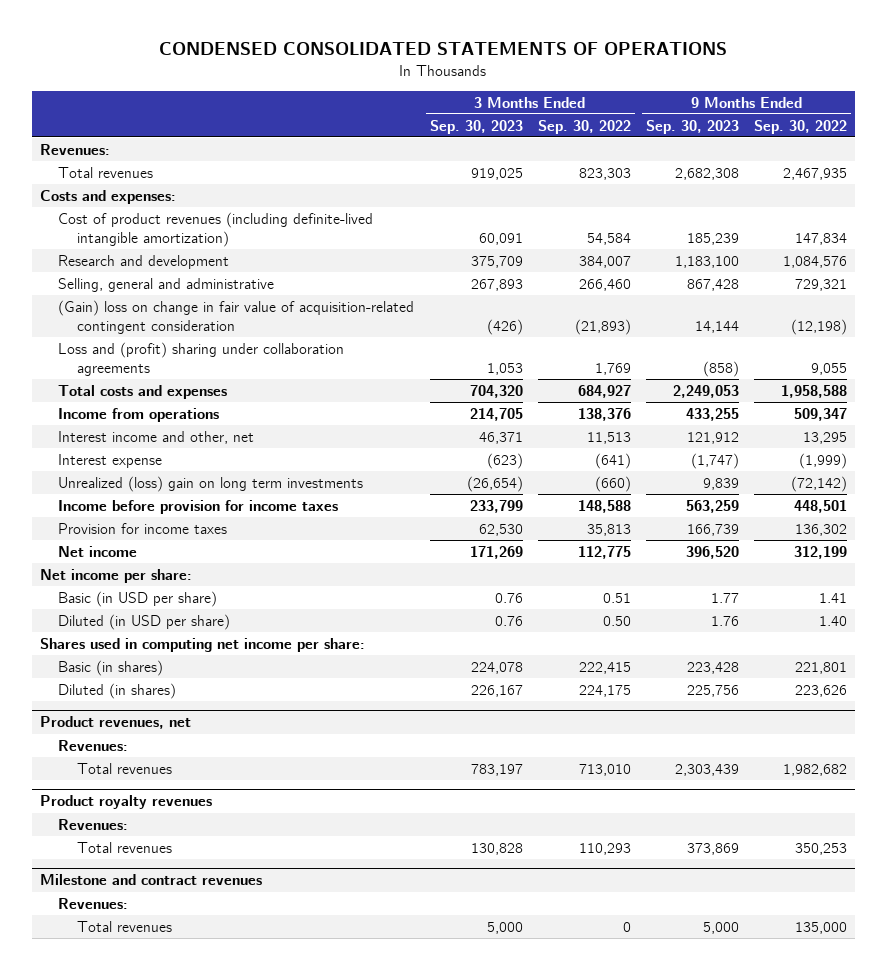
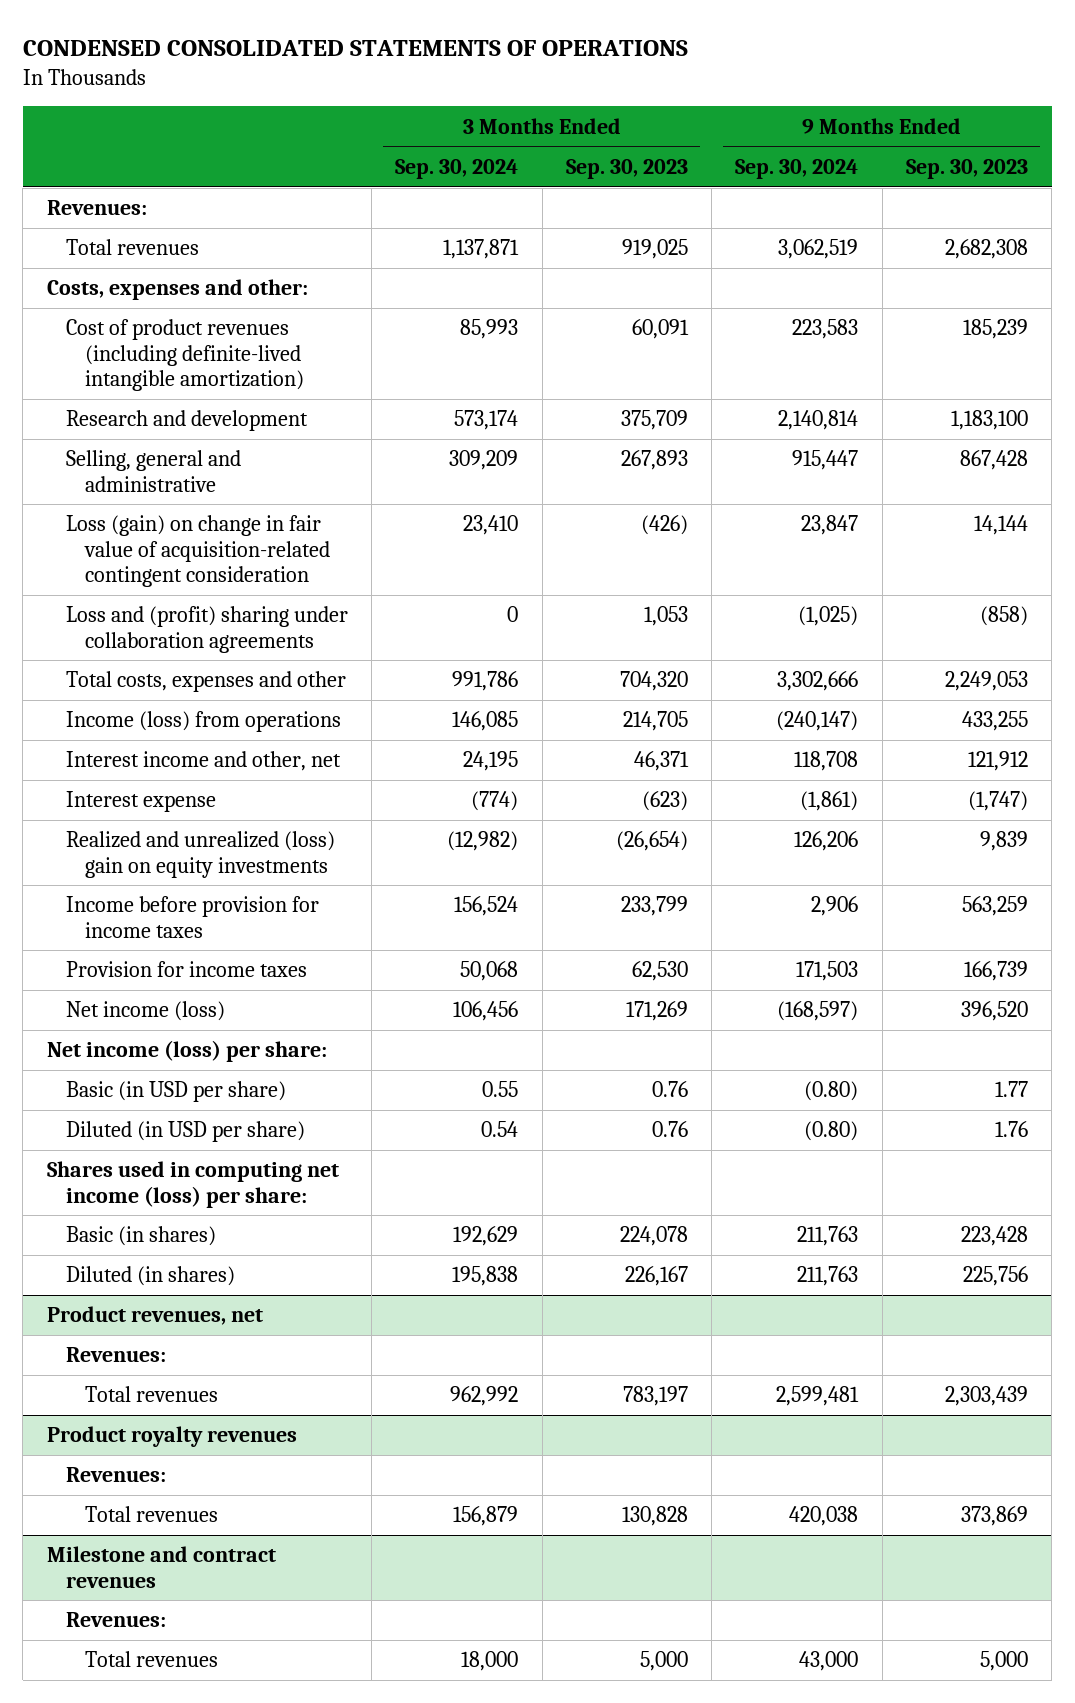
- | 3 Months Ended Sep. 30, 2023 | 3 Months Ended Sep. 30, 2022 | 9 Months Ended Sep. 30, 2023 | 9 Months Ended Sep. 30, 2022
+ | 3 Months Ended Sep. 30, 2024 | 3 Months Ended Sep. 30, 2023 | 9 Months Ended Sep. 30, 2024 | 9 Months Ended Sep. 30, 2023
- Costs and expenses:
+ Costs, expenses and other:
- (Gain) loss on change in fair value of acquisition-related contingent consideration | (426) | (21,893) | 14,144 | (12,198)
+ Loss (gain) on change in fair value of acquisition-related contingent consideration | 23,410 | (426) | 23,847 | 14,144
- Total costs and expenses | 704,320 | 684,927 | 2,249,053 | 1,958,588
- Income from operations | 214,705 | 138,376 | 433,255 | 509,347
+ Total costs, expenses and other | 991,786 | 704,320 | 3,302,666 | 2,249,053
+ Income (loss) from operations | 146,085 | 214,705 | (240,147) | 433,255
- Unrealized (loss) gain on long term investments | (26,654) | (660) | 9,839 | (72,142)
+ Realized and unrealized (loss) gain on equity investments | (12,982) | (26,654) | 126,206 | 9,839
- Net income | 171,269 | 112,775 | 396,520 | 312,199
- Net income per share:
+ Net income (loss) | 106,456 | 171,269 | (168,597) | 396,520
+ Net income (loss) per share:
- Shares used in computing net income per share:
+ Shares used in computing net income (loss) per share:

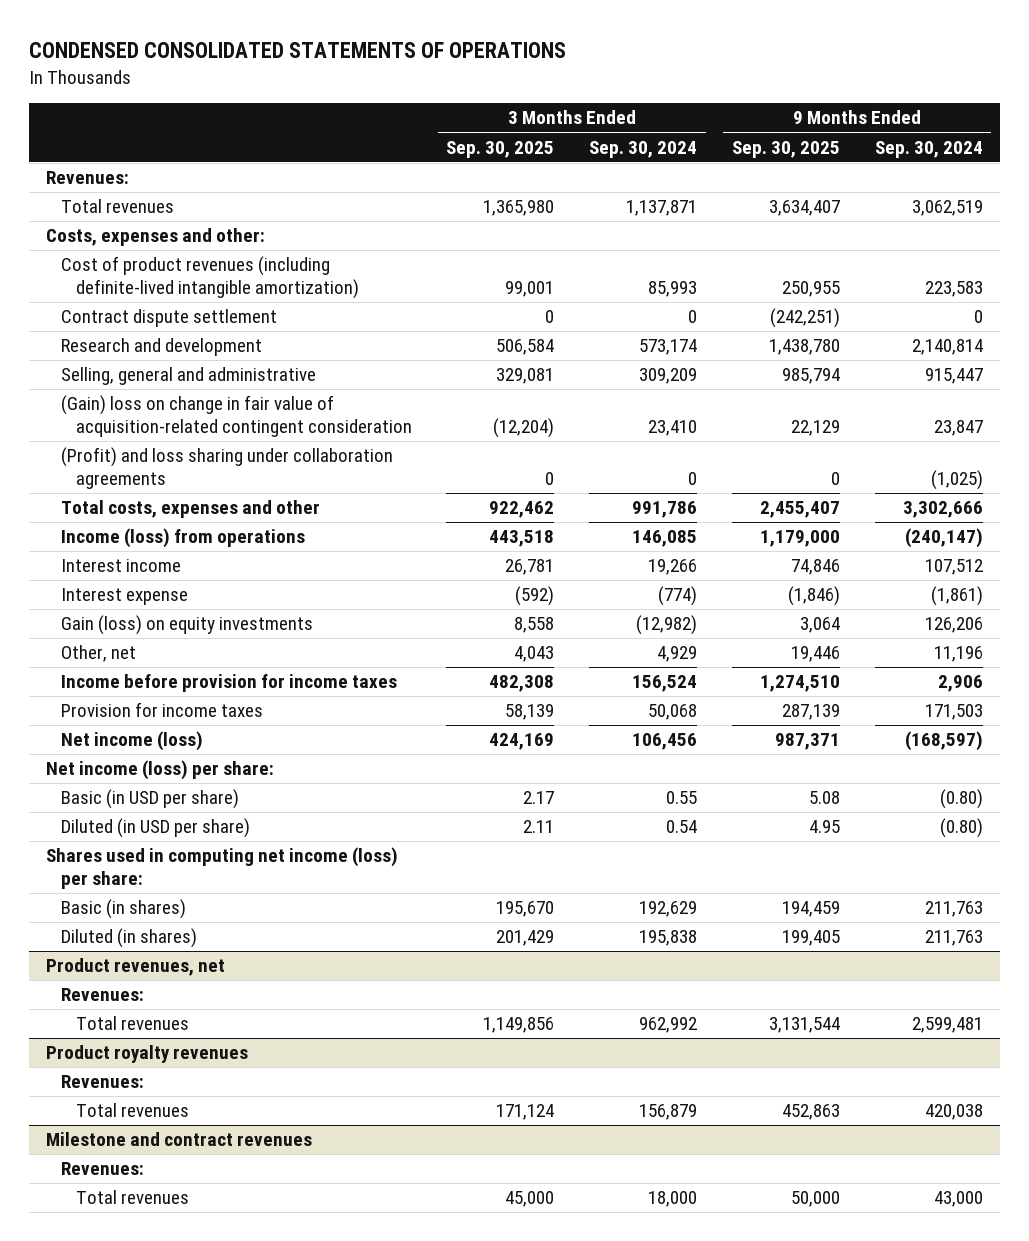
- | 3 Months Ended Sep. 30, 2024 | 3 Months Ended Sep. 30, 2023 | 9 Months Ended Sep. 30, 2024 | 9 Months Ended Sep. 30, 2023
+ | 3 Months Ended Sep. 30, 2025 | 3 Months Ended Sep. 30, 2024 | 9 Months Ended Sep. 30, 2025 | 9 Months Ended Sep. 30, 2024
+ Contract dispute settlement | 0 | 0 | (242,251) | 0
- Loss (gain) on change in fair value of acquisition-related contingent consideration | 23,410 | (426) | 23,847 | 14,144
- Loss and (profit) sharing under collaboration agreements | 0 | 1,053 | (1,025) | (858)
+ (Gain) loss on change in fair value of acquisition-related contingent consideration | (12,204) | 23,410 | 22,129 | 23,847
+ (Profit) and loss sharing under collaboration agreements | 0 | 0 | 0 | (1,025)
- Interest income and other, net | 24,195 | 46,371 | 118,708 | 121,912
+ Interest income | 26,781 | 19,266 | 74,846 | 107,512
- Realized and unrealized (loss) gain on equity investments | (12,982) | (26,654) | 126,206 | 9,839
+ Gain (loss) on equity investments | 8,558 | (12,982) | 3,064 | 126,206
+ Other, net | 4,043 | 4,929 | 19,446 | 11,196

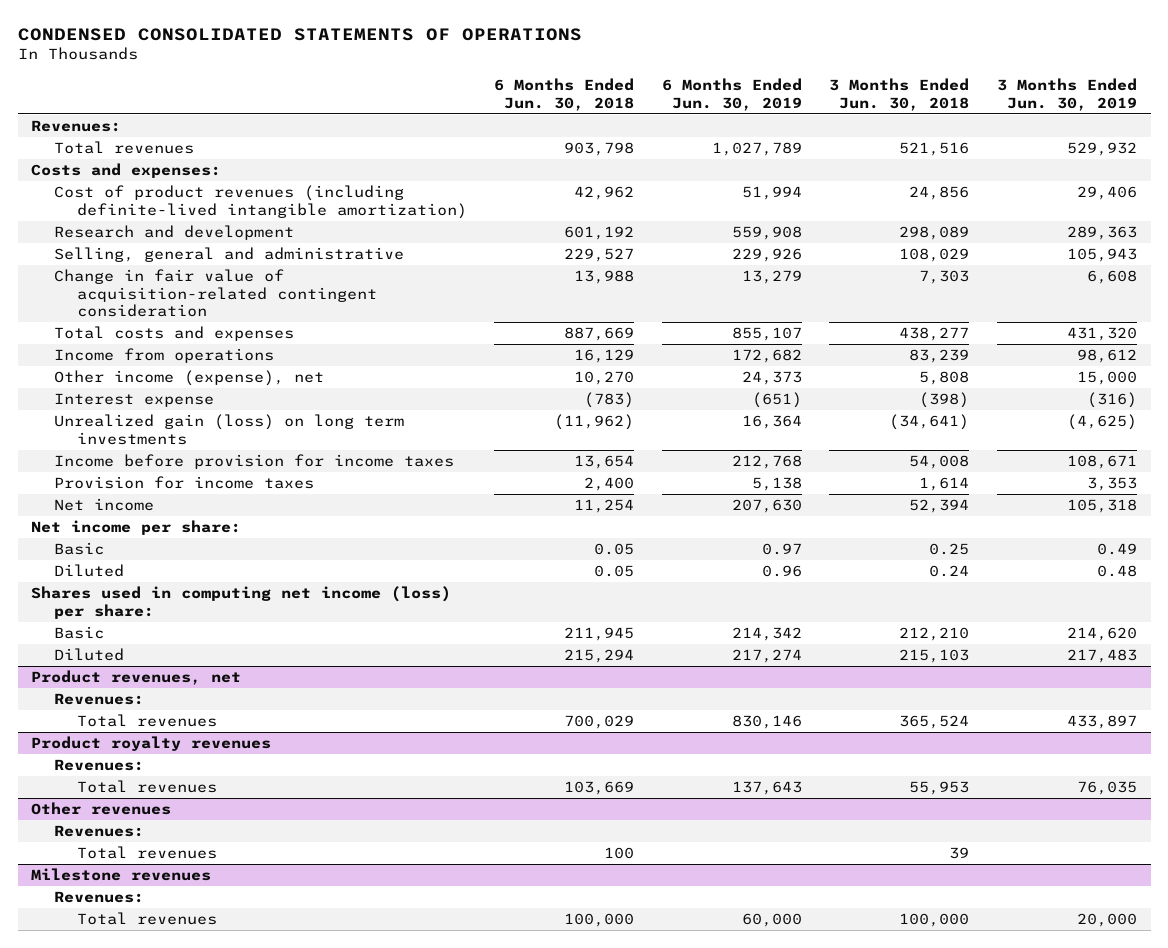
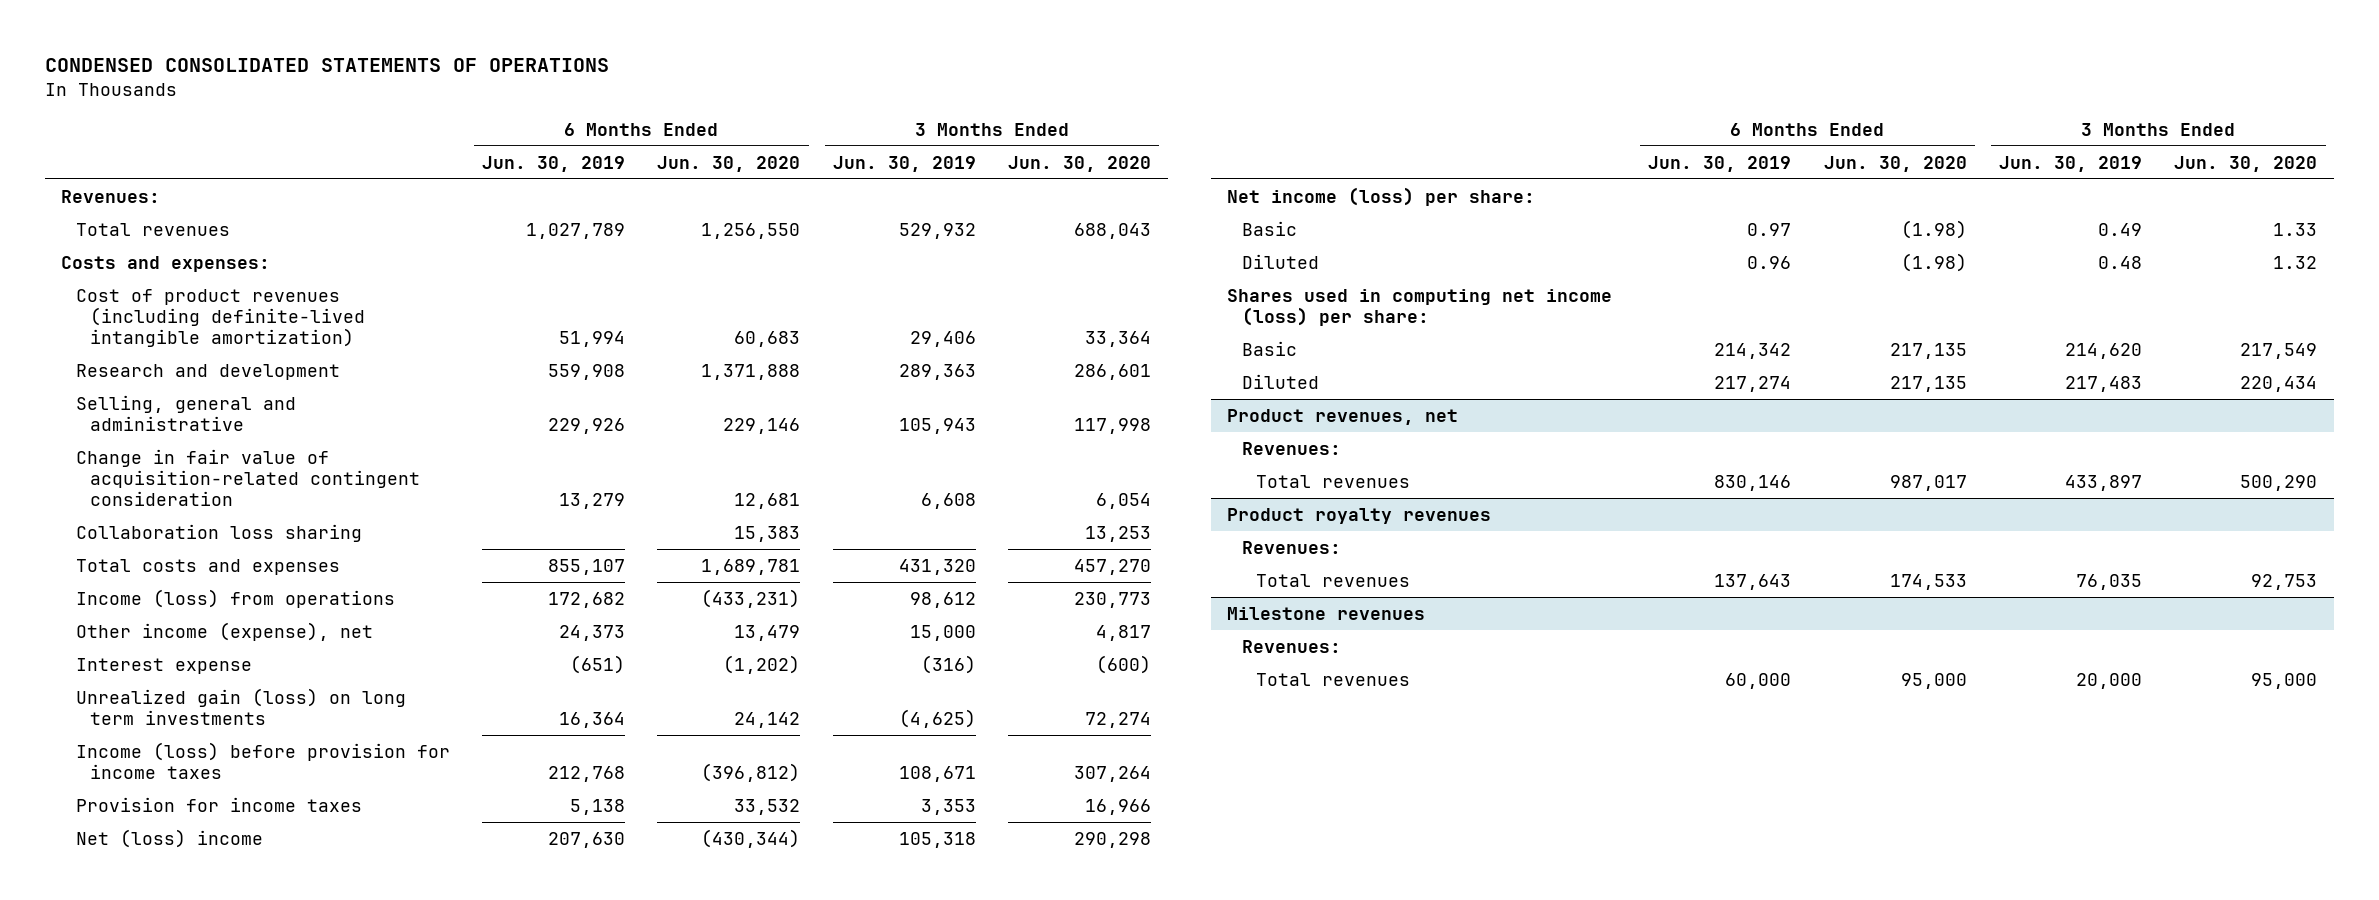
- | 6 Months Ended Jun. 30, 2018 | 6 Months Ended Jun. 30, 2019 | 3 Months Ended Jun. 30, 2018 | 3 Months Ended Jun. 30, 2019
+ | 6 Months Ended Jun. 30, 2019 | 6 Months Ended Jun. 30, 2020 | 3 Months Ended Jun. 30, 2019 | 3 Months Ended Jun. 30, 2020
+ Collaboration loss sharing | | 15,383 | | 13,253
- Income from operations | 16,129 | 172,682 | 83,239 | 98,612
+ Income (loss) from operations | 172,682 | (433,231) | 98,612 | 230,773
- Income before provision for income taxes | 13,654 | 212,768 | 54,008 | 108,671
+ Income (loss) before provision for income taxes | 212,768 | (396,812) | 108,671 | 307,264
- Net income | 11,254 | 207,630 | 52,394 | 105,318
- Net income per share:
+ Net (loss) income | 207,630 | (430,344) | 105,318 | 290,298
+ Net income (loss) per share:
- Other revenues
- Revenues:
- Total revenues | 100 | | 39 |

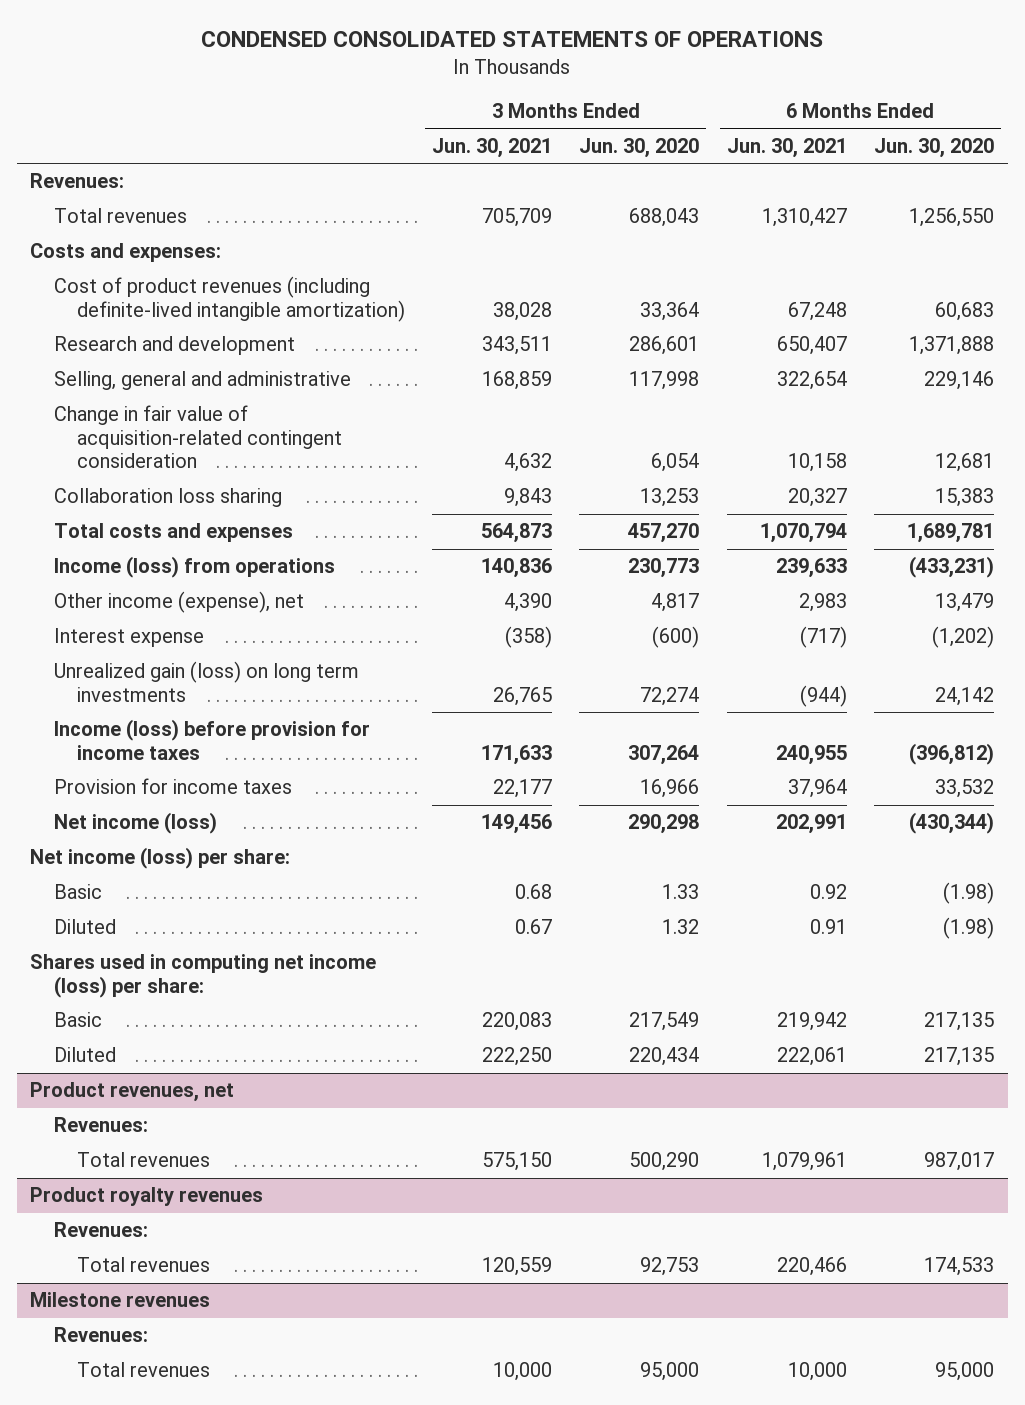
- | 6 Months Ended Jun. 30, 2019 | 6 Months Ended Jun. 30, 2020 | 3 Months Ended Jun. 30, 2019 | 3 Months Ended Jun. 30, 2020
+ | 3 Months Ended Jun. 30, 2021 | 3 Months Ended Jun. 30, 2020 | 6 Months Ended Jun. 30, 2021 | 6 Months Ended Jun. 30, 2020
- Net (loss) income | 207,630 | (430,344) | 105,318 | 290,298
+ Net income (loss) | 149,456 | 290,298 | 202,991 | (430,344)

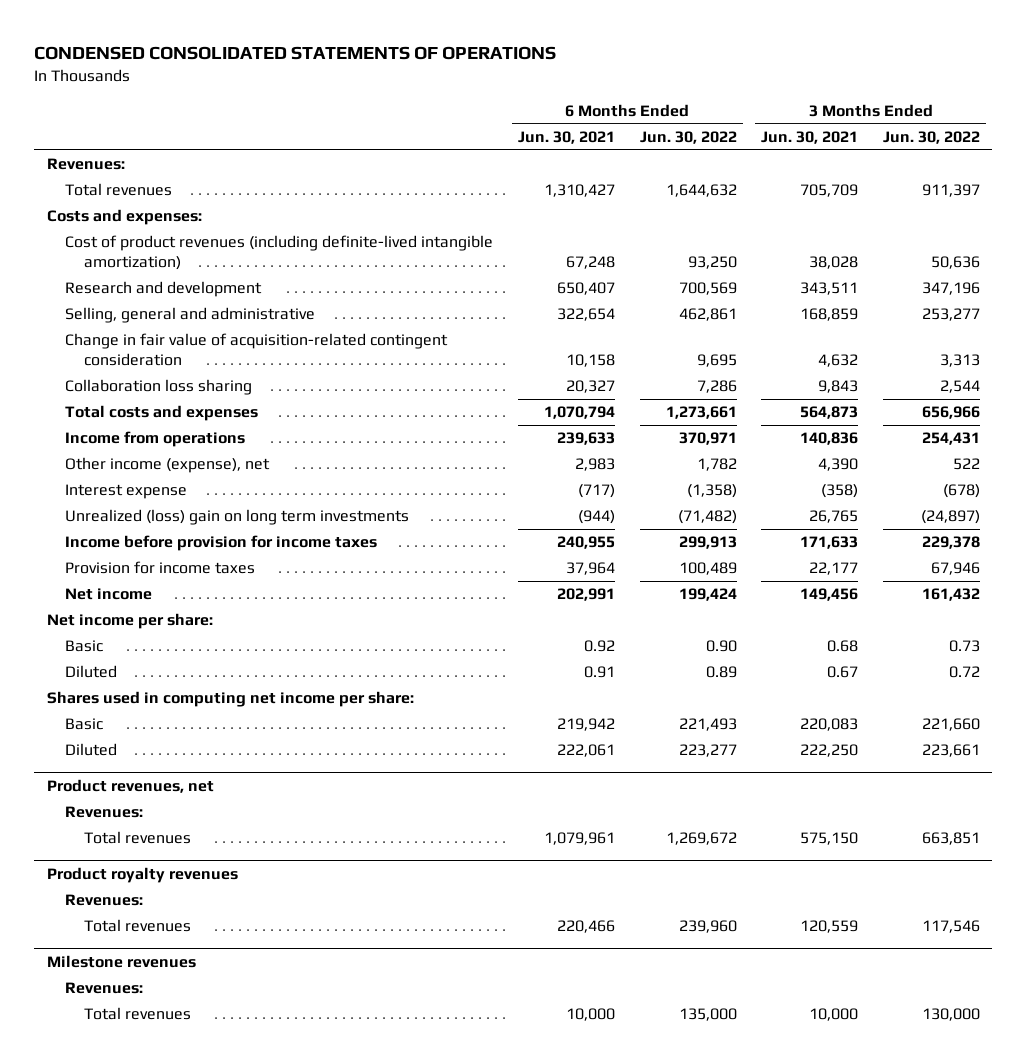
- | 3 Months Ended Jun. 30, 2021 | 3 Months Ended Jun. 30, 2020 | 6 Months Ended Jun. 30, 2021 | 6 Months Ended Jun. 30, 2020
+ | 6 Months Ended Jun. 30, 2021 | 6 Months Ended Jun. 30, 2022 | 3 Months Ended Jun. 30, 2021 | 3 Months Ended Jun. 30, 2022
- Income (loss) from operations | 140,836 | 230,773 | 239,633 | (433,231)
+ Income from operations | 239,633 | 370,971 | 140,836 | 254,431
- Unrealized gain (loss) on long term investments | 26,765 | 72,274 | (944) | 24,142
- Income (loss) before provision for income taxes | 171,633 | 307,264 | 240,955 | (396,812)
+ Unrealized (loss) gain on long term investments | (944) | (71,482) | 26,765 | (24,897)
+ Income before provision for income taxes | 240,955 | 299,913 | 171,633 | 229,378
- Net income (loss) | 149,456 | 290,298 | 202,991 | (430,344)
- Net income (loss) per share:
+ Net income | 202,991 | 199,424 | 149,456 | 161,432
+ Net income per share:
- Shares used in computing net income (loss) per share:
+ Shares used in computing net income per share:

